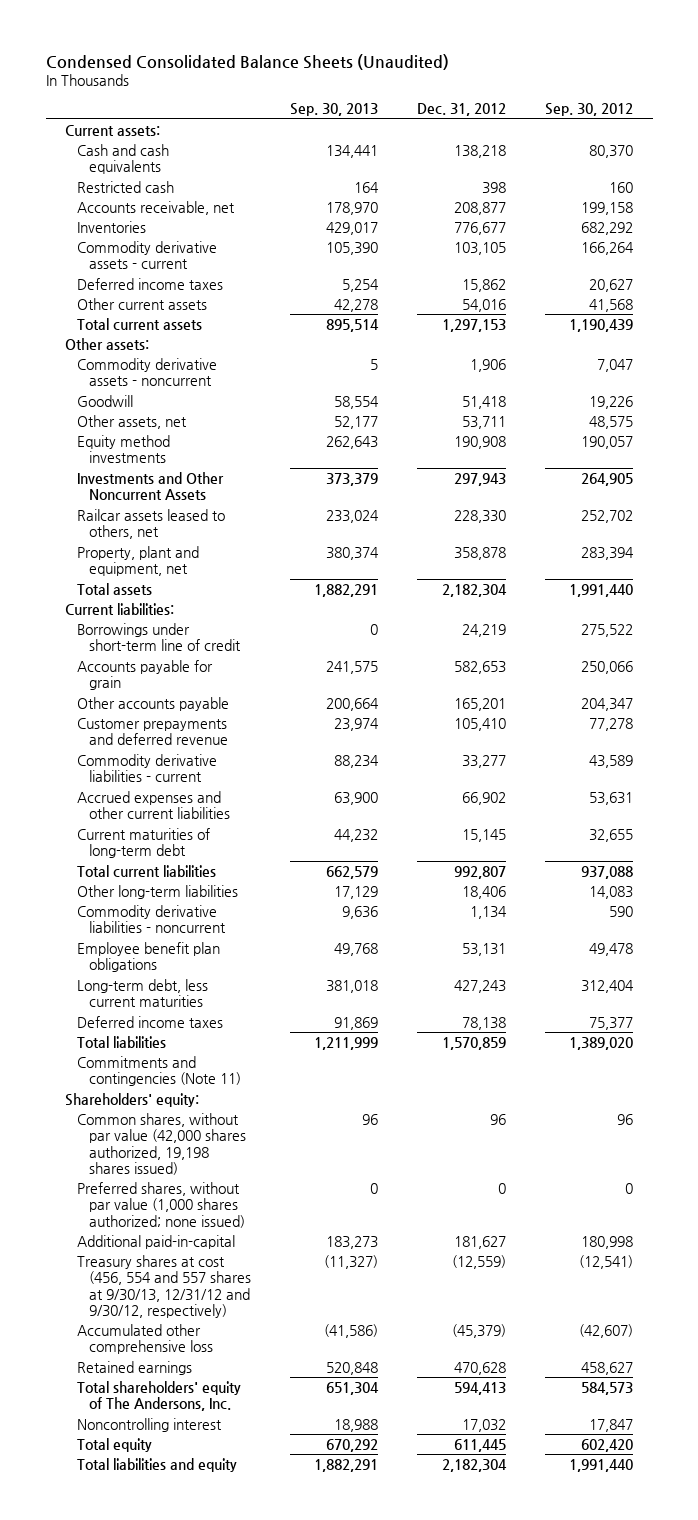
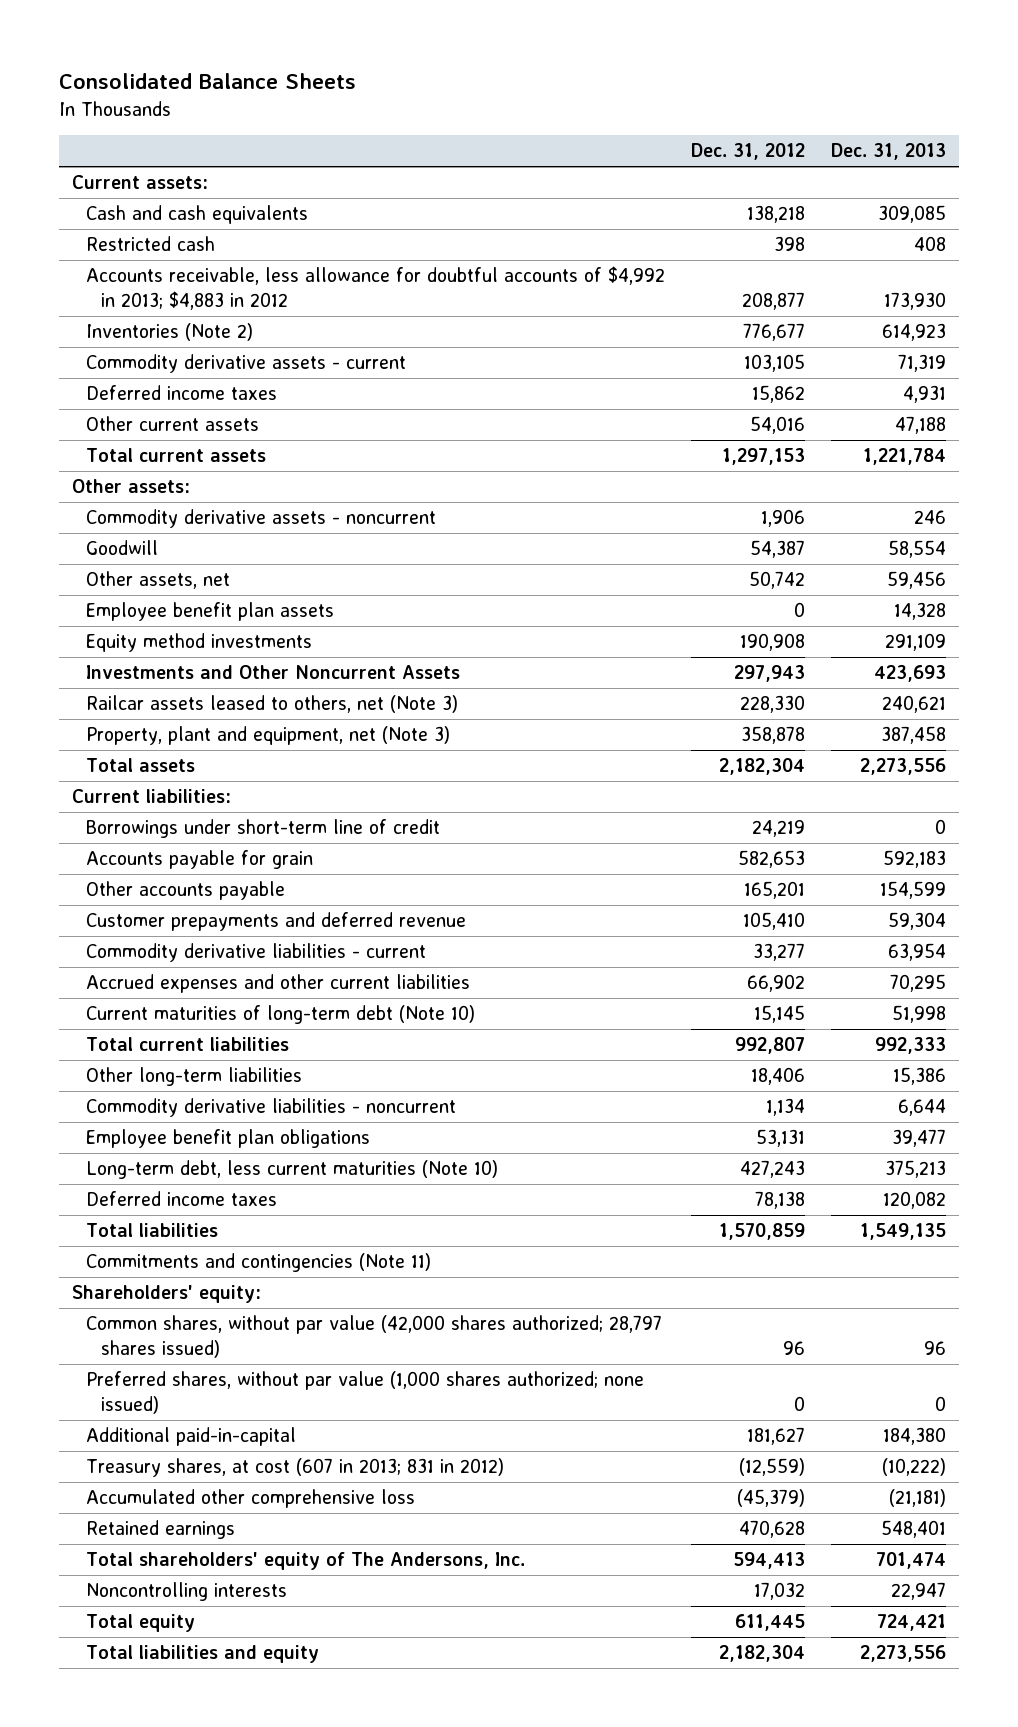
- Condensed Consolidated Balance Sheets (Unaudited)
+ Consolidated Balance Sheets
- | Sep. 30, 2013 | Dec. 31, 2012 | Sep. 30, 2012
+ | Dec. 31, 2012 | Dec. 31, 2013
- Accounts receivable, net | 178,970 | 208,877 | 199,158
- Inventories | 429,017 | 776,677 | 682,292
+ Accounts receivable, less allowance for doubtful accounts of $4,992 in 2013; $4,883 in 2012 | 208,877 | 173,930
+ Inventories (Note 2) | 776,677 | 614,923
- Goodwill | 58,554 | 51,418 | 19,226
- Other assets, net | 52,177 | 53,711 | 48,575
+ Goodwill | 54,387 | 58,554
+ Other assets, net | 50,742 | 59,456
+ Employee benefit plan assets | 0 | 14,328
- Railcar assets leased to others, net | 233,024 | 228,330 | 252,702
- Property, plant and equipment, net | 380,374 | 358,878 | 283,394
+ Railcar assets leased to others, net (Note 3) | 228,330 | 240,621
+ Property, plant and equipment, net (Note 3) | 358,878 | 387,458
- Current maturities of long-term debt | 44,232 | 15,145 | 32,655
+ Current maturities of long-term debt (Note 10) | 15,145 | 51,998
- Long-term debt, less current maturities | 381,018 | 427,243 | 312,404
+ Long-term debt, less current maturities (Note 10) | 427,243 | 375,213
- Common shares, without par value (42,000 shares authorized, 19,198 shares issued) | 96 | 96 | 96
+ Common shares, without par value (42,000 shares authorized; 28,797 shares issued) | 96 | 96
- Treasury shares at cost (456, 554 and 557 shares at 9/30/13, 12/31/12 and 9/30/12, respectively) | (11,327) | (12,559) | (12,541)
+ Treasury shares, at cost (607 in 2013; 831 in 2012) | (12,559) | (10,222)
- Noncontrolling interest | 18,988 | 17,032 | 17,847
+ Noncontrolling interests | 17,032 | 22,947

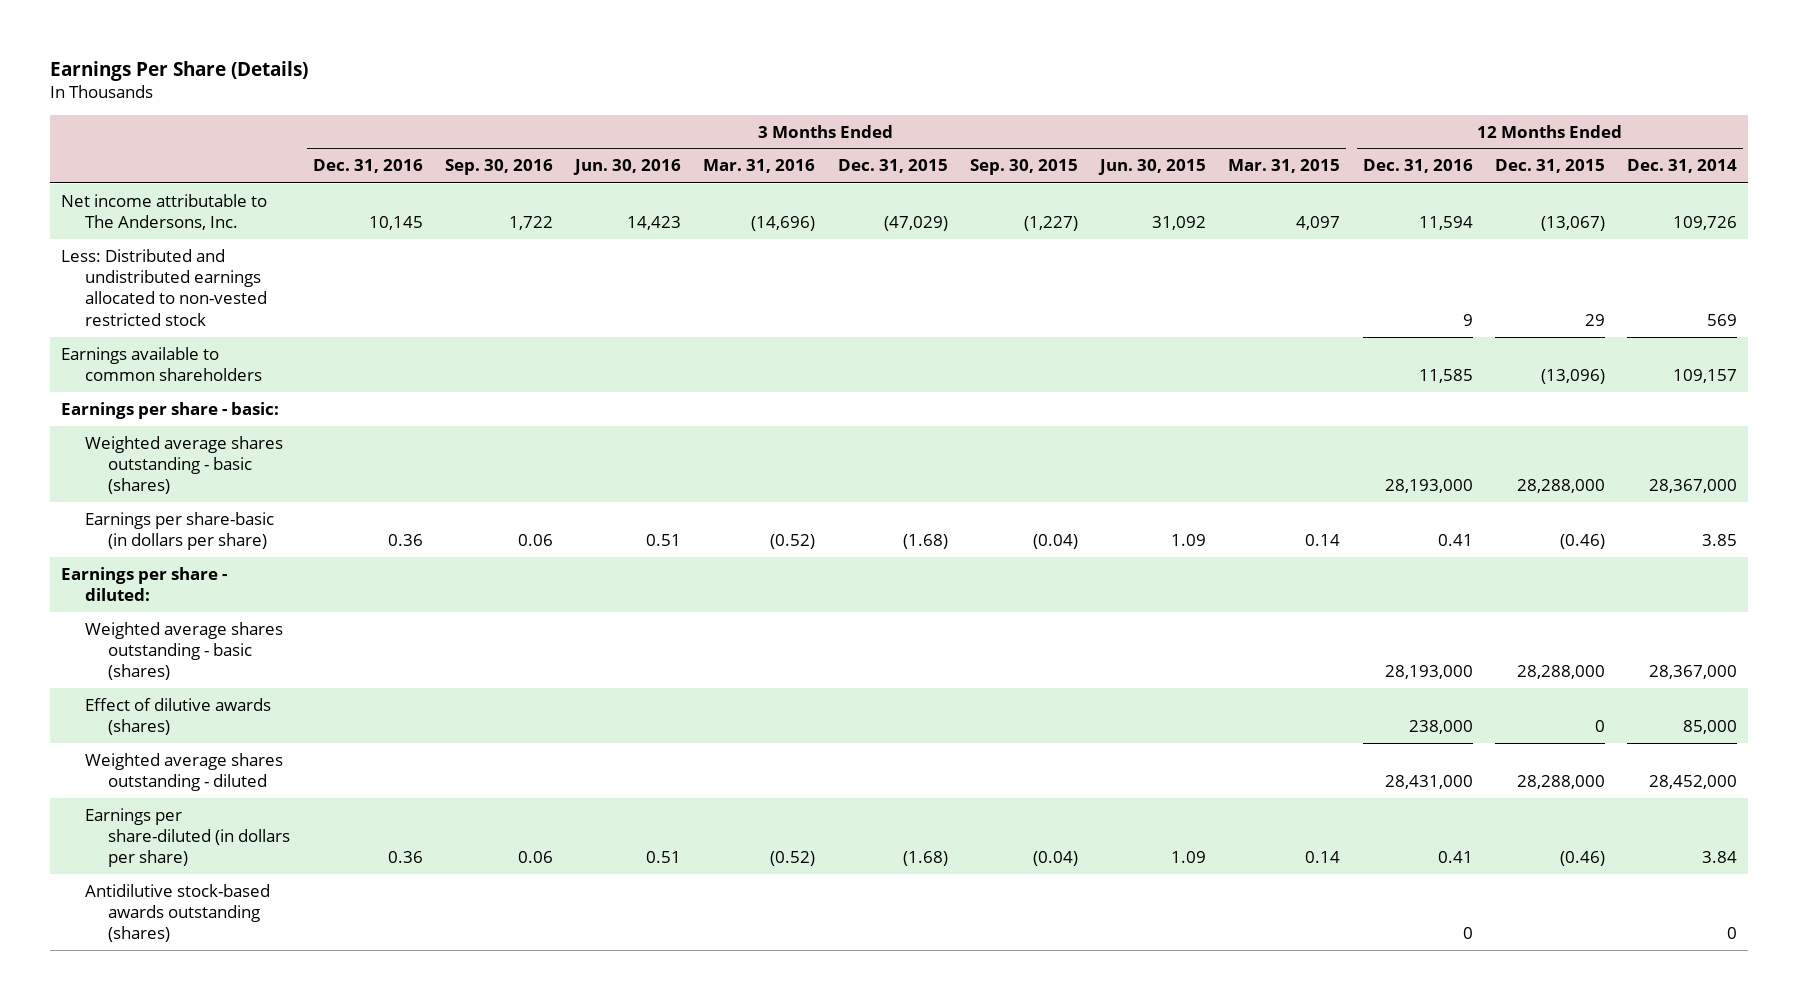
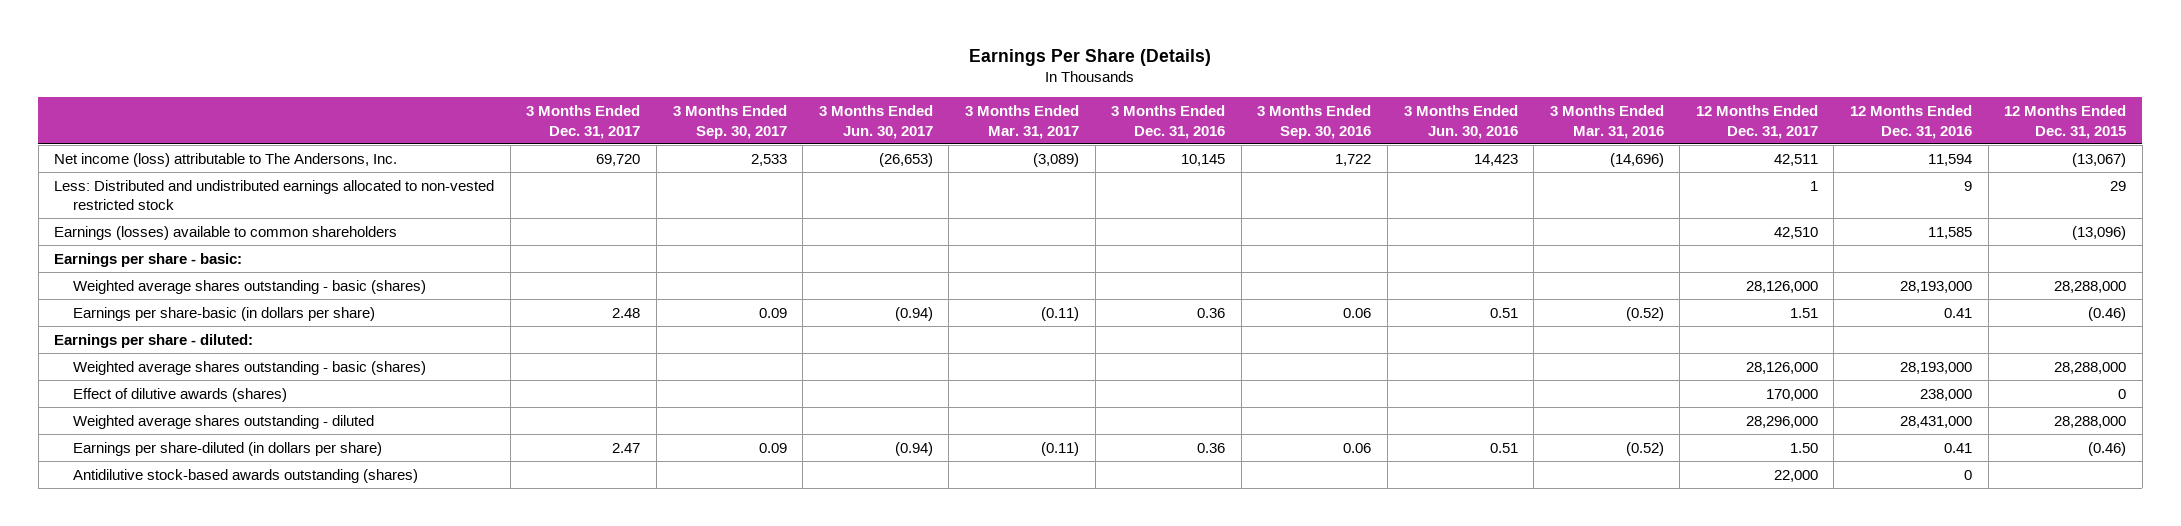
- | 3 Months Ended Dec. 31, 2016 | 3 Months Ended Sep. 30, 2016 | 3 Months Ended Jun. 30, 2016 | 3 Months Ended Mar. 31, 2016 | 3 Months Ended Dec. 31, 2015 | 3 Months Ended Sep. 30, 2015 | 3 Months Ended Jun. 30, 2015 | 3 Months Ended Mar. 31, 2015 | 12 Months Ended Dec. 31, 2016 | 12 Months Ended Dec. 31, 2015 | 12 Months Ended Dec. 31, 2014
+ | 3 Months Ended Dec. 31, 2017 | 3 Months Ended Sep. 30, 2017 | 3 Months Ended Jun. 30, 2017 | 3 Months Ended Mar. 31, 2017 | 3 Months Ended Dec. 31, 2016 | 3 Months Ended Sep. 30, 2016 | 3 Months Ended Jun. 30, 2016 | 3 Months Ended Mar. 31, 2016 | 12 Months Ended Dec. 31, 2017 | 12 Months Ended Dec. 31, 2016 | 12 Months Ended Dec. 31, 2015
- Net income attributable to The Andersons, Inc. | 10,145 | 1,722 | 14,423 | (14,696) | (47,029) | (1,227) | 31,092 | 4,097 | 11,594 | (13,067) | 109,726
+ Net income (loss) attributable to The Andersons, Inc. | 69,720 | 2,533 | (26,653) | (3,089) | 10,145 | 1,722 | 14,423 | (14,696) | 42,511 | 11,594 | (13,067)
- Earnings available to common shareholders | | | | | | | | | 11,585 | (13,096) | 109,157
+ Earnings (losses) available to common shareholders | | | | | | | | | 42,510 | 11,585 | (13,096)

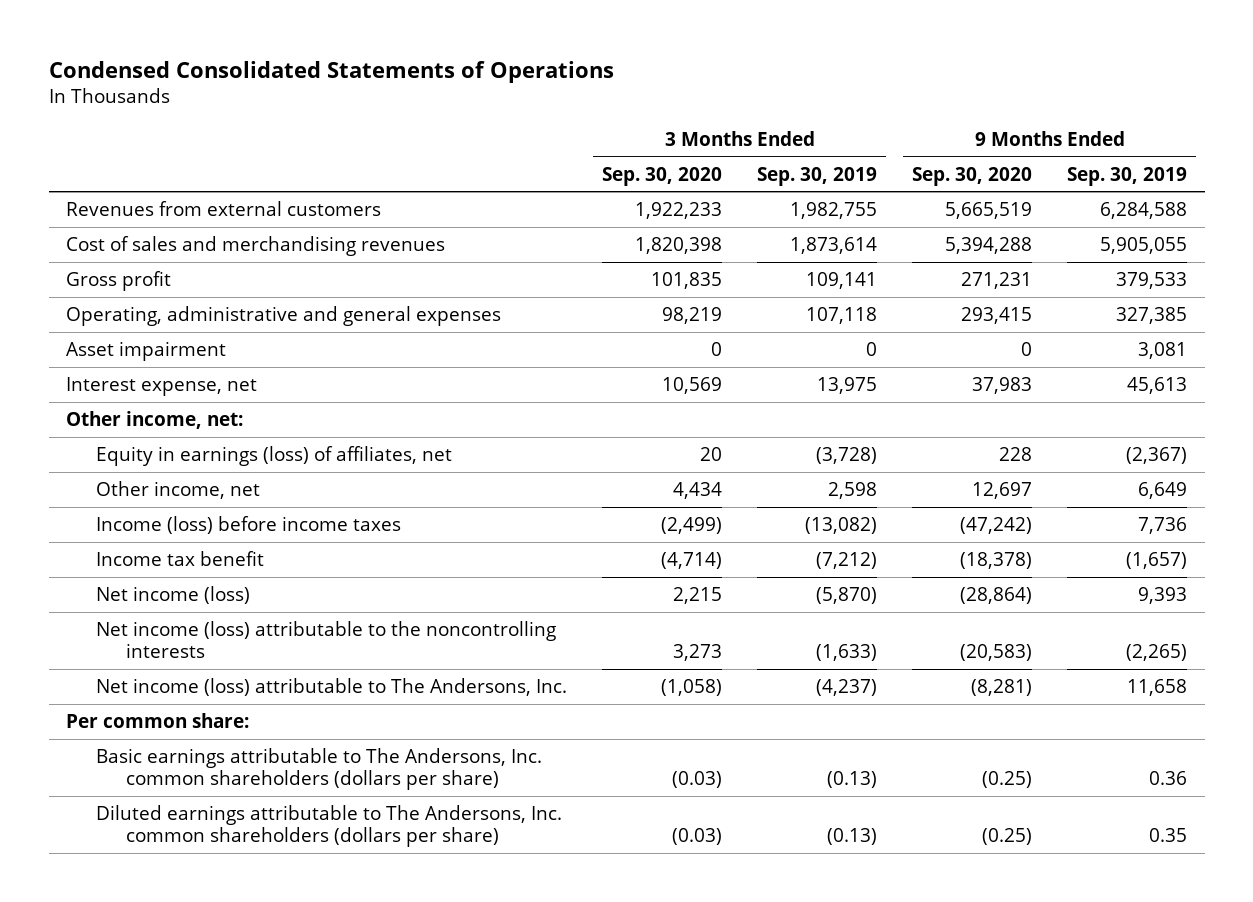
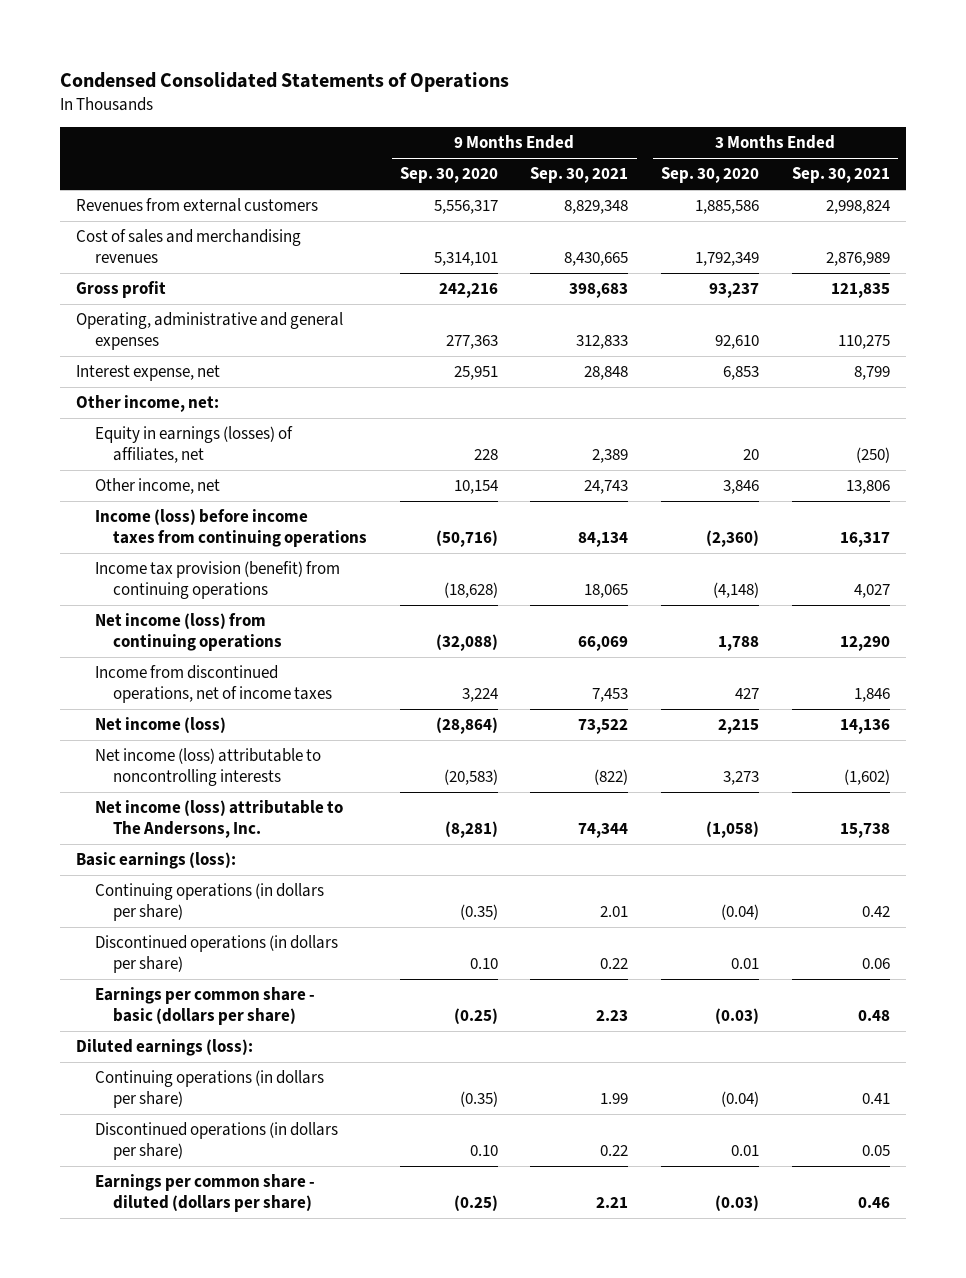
- | 3 Months Ended Sep. 30, 2020 | 3 Months Ended Sep. 30, 2019 | 9 Months Ended Sep. 30, 2020 | 9 Months Ended Sep. 30, 2019
+ | 9 Months Ended Sep. 30, 2020 | 9 Months Ended Sep. 30, 2021 | 3 Months Ended Sep. 30, 2020 | 3 Months Ended Sep. 30, 2021
- Revenues from external customers | 1,922,233 | 1,982,755 | 5,665,519 | 6,284,588
- Cost of sales and merchandising revenues | 1,820,398 | 1,873,614 | 5,394,288 | 5,905,055
- Gross profit | 101,835 | 109,141 | 271,231 | 379,533
- Operating, administrative and general expenses | 98,219 | 107,118 | 293,415 | 327,385
- Asset impairment | 0 | 0 | 0 | 3,081
- Interest expense, net | 10,569 | 13,975 | 37,983 | 45,613
+ Revenues from external customers | 5,556,317 | 8,829,348 | 1,885,586 | 2,998,824
+ Cost of sales and merchandising revenues | 5,314,101 | 8,430,665 | 1,792,349 | 2,876,989
+ Gross profit | 242,216 | 398,683 | 93,237 | 121,835
+ Operating, administrative and general expenses | 277,363 | 312,833 | 92,610 | 110,275
+ Interest expense, net | 25,951 | 28,848 | 6,853 | 8,799
- Equity in earnings (loss) of affiliates, net | 20 | (3,728) | 228 | (2,367)
- Other income, net | 4,434 | 2,598 | 12,697 | 6,649
- Income (loss) before income taxes | (2,499) | (13,082) | (47,242) | 7,736
- Income tax benefit | (4,714) | (7,212) | (18,378) | (1,657)
+ Equity in earnings (losses) of affiliates, net | 228 | 2,389 | 20 | (250)
+ Other income, net | 10,154 | 24,743 | 3,846 | 13,806
+ Income (loss) before income taxes from continuing operations | (50,716) | 84,134 | (2,360) | 16,317
+ Income tax provision (benefit) from continuing operations | (18,628) | 18,065 | (4,148) | 4,027
+ Net income (loss) from continuing operations | (32,088) | 66,069 | 1,788 | 12,290
+ Income from discontinued operations, net of income taxes | 3,224 | 7,453 | 427 | 1,846
- Net income (loss) attributable to the noncontrolling interests | 3,273 | (1,633) | (20,583) | (2,265)
+ Net income (loss) attributable to noncontrolling interests | (20,583) | (822) | 3,273 | (1,602)
- Per common share:
- Basic earnings attributable to The Andersons, Inc. common shareholders (dollars per share) | (0.03) | (0.13) | (0.25) | 0.36
- Diluted earnings attributable to The Andersons, Inc. common shareholders (dollars per share) | (0.03) | (0.13) | (0.25) | 0.35
+ Basic earnings (loss):
+ Continuing operations (in dollars per share) | (0.35) | 2.01 | (0.04) | 0.42
+ Discontinued operations (in dollars per share) | 0.10 | 0.22 | 0.01 | 0.06
+ Earnings per common share - basic (dollars per share) | (0.25) | 2.23 | (0.03) | 0.48
+ Diluted earnings (loss):
+ Continuing operations (in dollars per share) | (0.35) | 1.99 | (0.04) | 0.41
+ Discontinued operations (in dollars per share) | 0.10 | 0.22 | 0.01 | 0.05
+ Earnings per common share - diluted (dollars per share) | (0.25) | 2.21 | (0.03) | 0.46

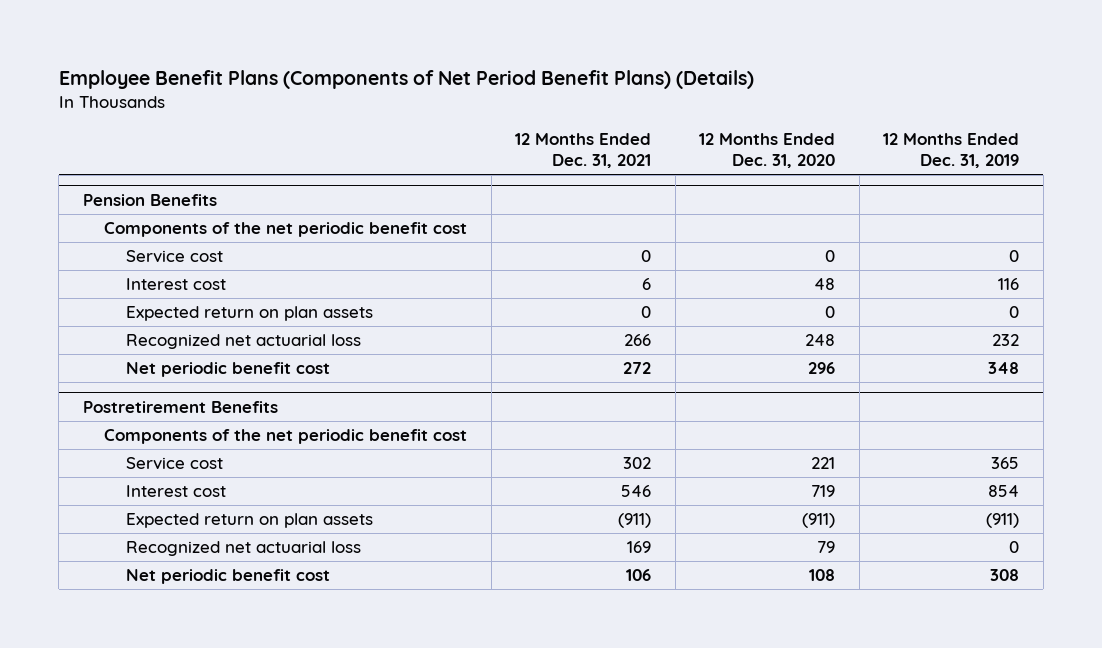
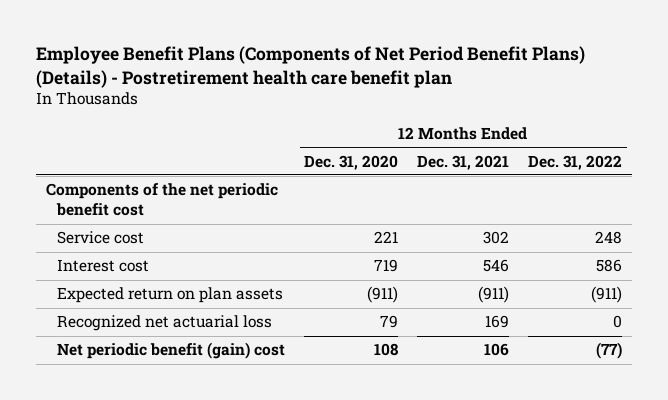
- Employee Benefit Plans (Components of Net Period Benefit Plans) (Details)
+ Employee Benefit Plans (Components of Net Period Benefit Plans) (Details) - Postretirement health care benefit plan
- | 12 Months Ended Dec. 31, 2021 | 12 Months Ended Dec. 31, 2020 | 12 Months Ended Dec. 31, 2019
+ | 12 Months Ended Dec. 31, 2020 | 12 Months Ended Dec. 31, 2021 | 12 Months Ended Dec. 31, 2022
- Pension Benefits
- Service cost | 0 | 0 | 0
- Interest cost | 6 | 48 | 116
- Expected return on plan assets | 0 | 0 | 0
- Recognized net actuarial loss | 266 | 248 | 232
- Net periodic benefit cost | 272 | 296 | 348
- Postretirement Benefits
- Components of the net periodic benefit cost
- Net periodic benefit cost | 106 | 108 | 308
+ Net periodic benefit (gain) cost | 108 | 106 | (77)

